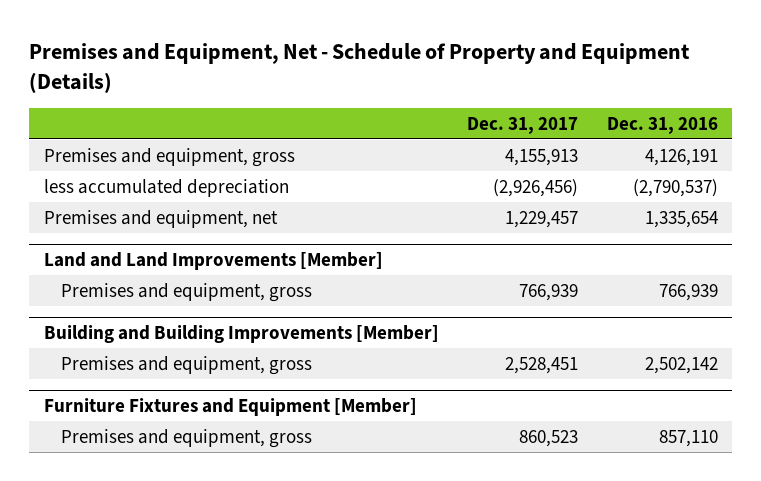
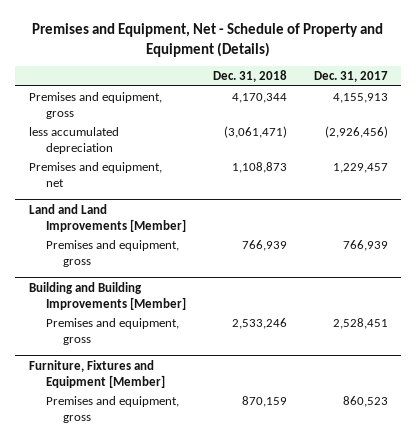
- | Dec. 31, 2017 | Dec. 31, 2016
+ | Dec. 31, 2018 | Dec. 31, 2017
- Furniture Fixtures and Equipment [Member]
+ Furniture, Fixtures and Equipment [Member]

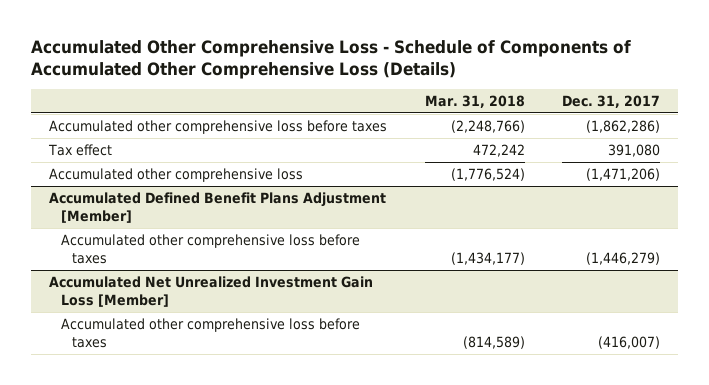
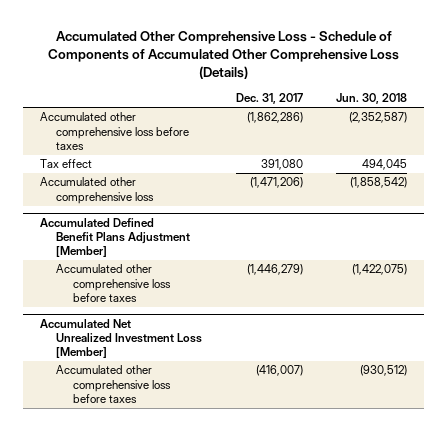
- | Mar. 31, 2018 | Dec. 31, 2017
+ | Dec. 31, 2017 | Jun. 30, 2018
- Accumulated Net Unrealized Investment Gain Loss [Member]
+ Accumulated Net Unrealized Investment Loss [Member]

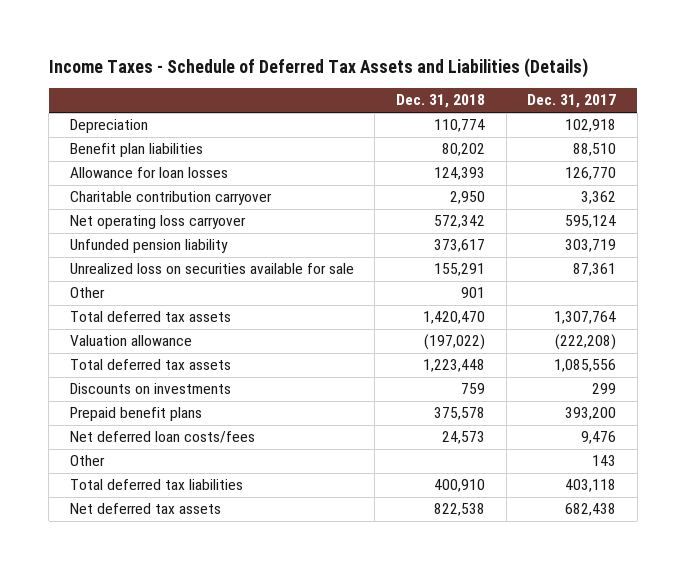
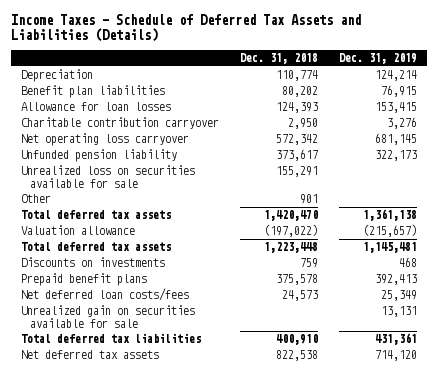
- | Dec. 31, 2018 | Dec. 31, 2017
+ | Dec. 31, 2018 | Dec. 31, 2019
- Other | | 143
+ Unrealized gain on securities available for sale | | 13,131

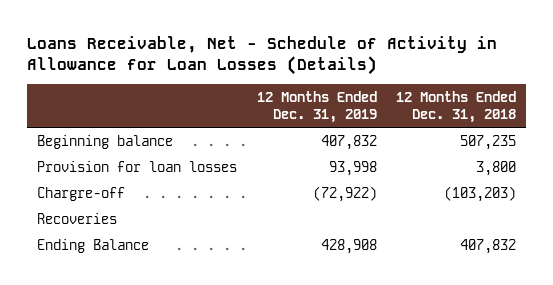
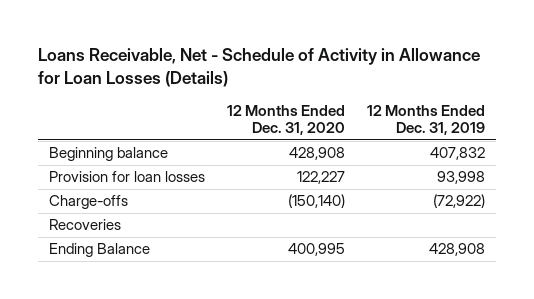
- | 12 Months Ended Dec. 31, 2019 | 12 Months Ended Dec. 31, 2018
+ | 12 Months Ended Dec. 31, 2020 | 12 Months Ended Dec. 31, 2019
- Chargre-off | (72,922) | (103,203)
+ Charge-offs | (150,140) | (72,922)

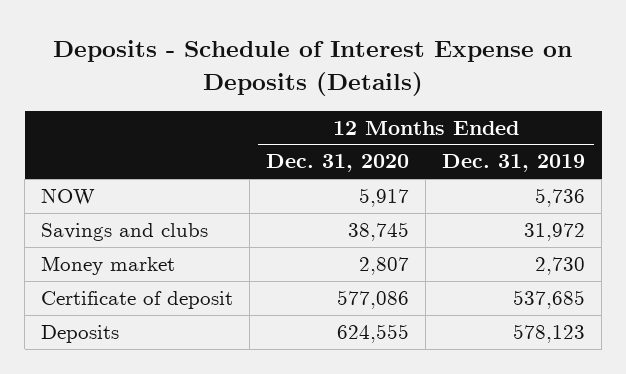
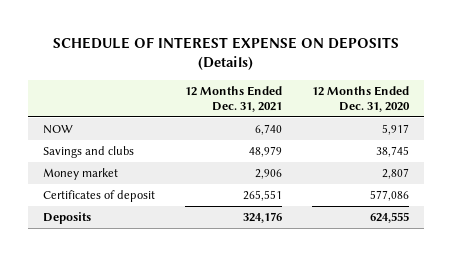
- Deposits - Schedule of Interest Expense on Deposits (Details)
+ SCHEDULE OF INTEREST EXPENSE ON DEPOSITS (Details)
- | 12 Months Ended Dec. 31, 2020 | 12 Months Ended Dec. 31, 2019
+ | 12 Months Ended Dec. 31, 2021 | 12 Months Ended Dec. 31, 2020
- Certificate of deposit | 577,086 | 537,685
+ Certificates of deposit | 265,551 | 577,086

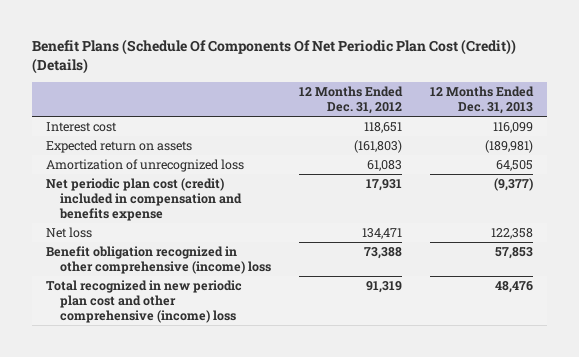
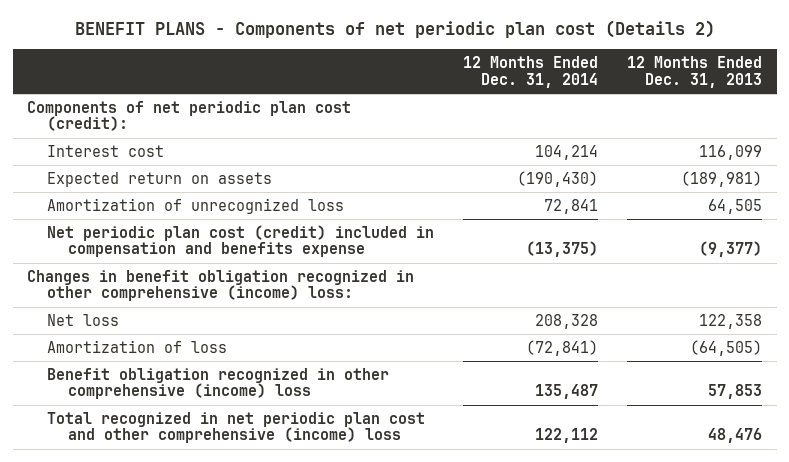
- Benefit Plans (Schedule Of Components Of Net Periodic Plan Cost (Credit)) (Details)
+ BENEFIT PLANS - Components of net periodic plan cost (Details 2)
- | 12 Months Ended Dec. 31, 2012 | 12 Months Ended Dec. 31, 2013
+ | 12 Months Ended Dec. 31, 2014 | 12 Months Ended Dec. 31, 2013
+ Components of net periodic plan cost (credit):
+ Changes in benefit obligation recognized in other comprehensive (income) loss:
+ Amortization of loss | (72,841) | (64,505)
- Total recognized in new periodic plan cost and other comprehensive (income) loss | 91,319 | 48,476
+ Total recognized in net periodic plan cost and other comprehensive (income) loss | 122,112 | 48,476

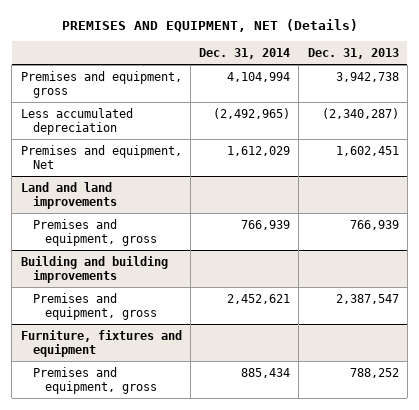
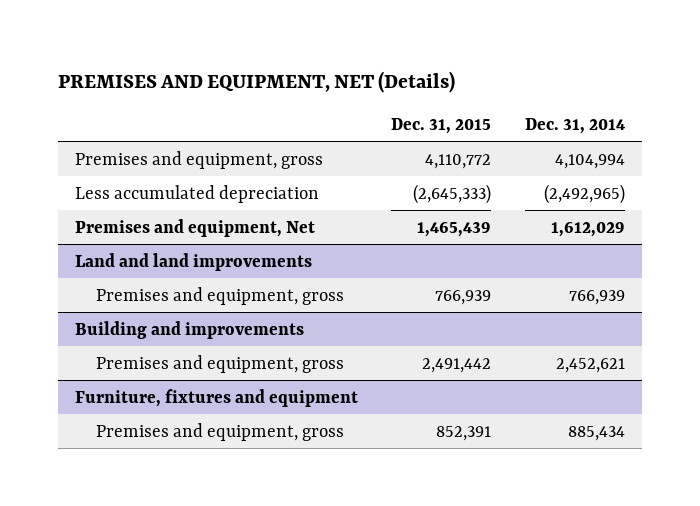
- | Dec. 31, 2014 | Dec. 31, 2013
+ | Dec. 31, 2015 | Dec. 31, 2014
- Building and building improvements
+ Building and improvements

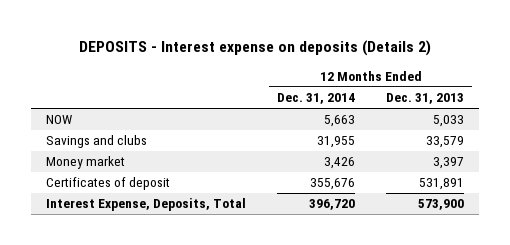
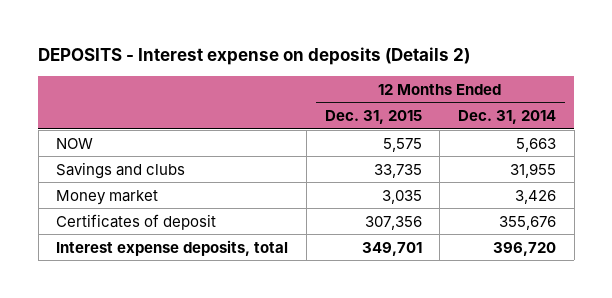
- | 12 Months Ended Dec. 31, 2014 | 12 Months Ended Dec. 31, 2013
+ | 12 Months Ended Dec. 31, 2015 | 12 Months Ended Dec. 31, 2014
- Interest Expense, Deposits, Total | 396,720 | 573,900
+ Interest expense deposits, total | 349,701 | 396,720

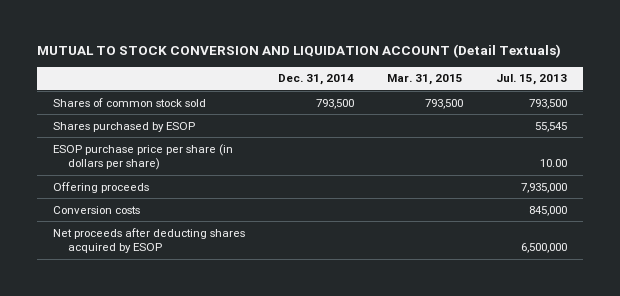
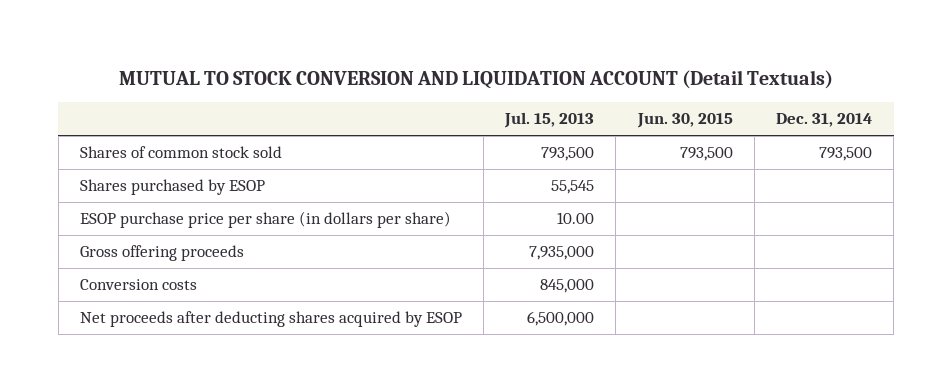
- | Dec. 31, 2014 | Mar. 31, 2015 | Jul. 15, 2013
+ | Jul. 15, 2013 | Jun. 30, 2015 | Dec. 31, 2014
- Offering proceeds | | | 7,935,000
+ Gross offering proceeds | 7,935,000 | |

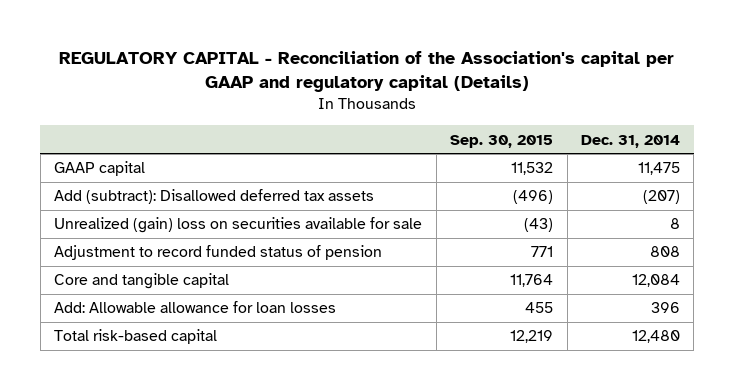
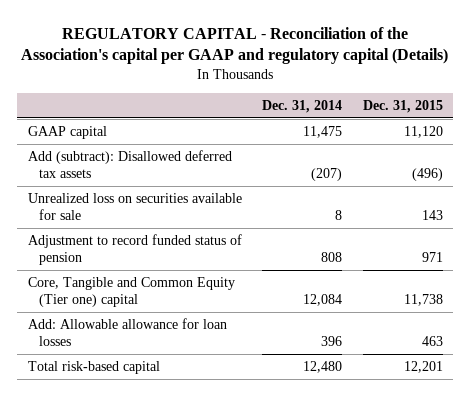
- | Sep. 30, 2015 | Dec. 31, 2014
+ | Dec. 31, 2014 | Dec. 31, 2015
- Unrealized (gain) loss on securities available for sale | (43) | 8
+ Unrealized loss on securities available for sale | 8 | 143
- Core and tangible capital | 11,764 | 12,084
+ Core, Tangible and Common Equity (Tier one) capital | 12,084 | 11,738

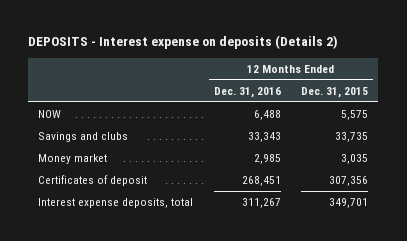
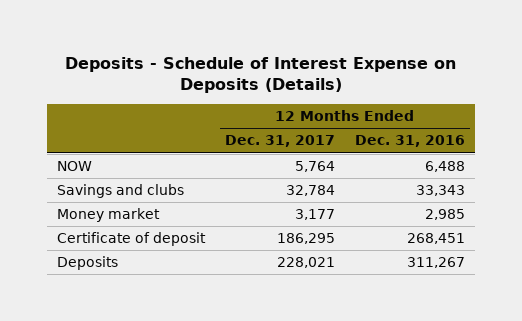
- DEPOSITS - Interest expense on deposits (Details 2)
+ Deposits - Schedule of Interest Expense on Deposits (Details)
- | 12 Months Ended Dec. 31, 2016 | 12 Months Ended Dec. 31, 2015
+ | 12 Months Ended Dec. 31, 2017 | 12 Months Ended Dec. 31, 2016
- Certificates of deposit | 268,451 | 307,356
- Interest expense deposits, total | 311,267 | 349,701
+ Certificate of deposit | 186,295 | 268,451
+ Deposits | 228,021 | 311,267

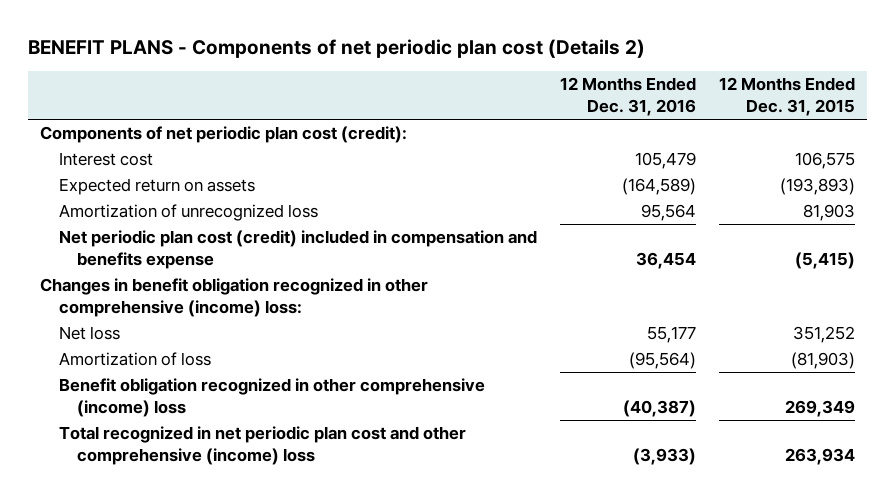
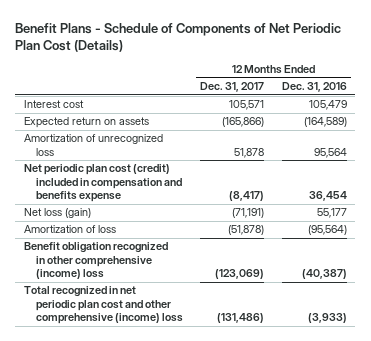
- BENEFIT PLANS - Components of net periodic plan cost (Details 2)
+ Benefit Plans - Schedule of Components of Net Periodic Plan Cost (Details)
- | 12 Months Ended Dec. 31, 2016 | 12 Months Ended Dec. 31, 2015
+ | 12 Months Ended Dec. 31, 2017 | 12 Months Ended Dec. 31, 2016
- Components of net periodic plan cost (credit):
- Changes in benefit obligation recognized in other comprehensive (income) loss:
- Net loss | 55,177 | 351,252
+ Net loss (gain) | (71,191) | 55,177

